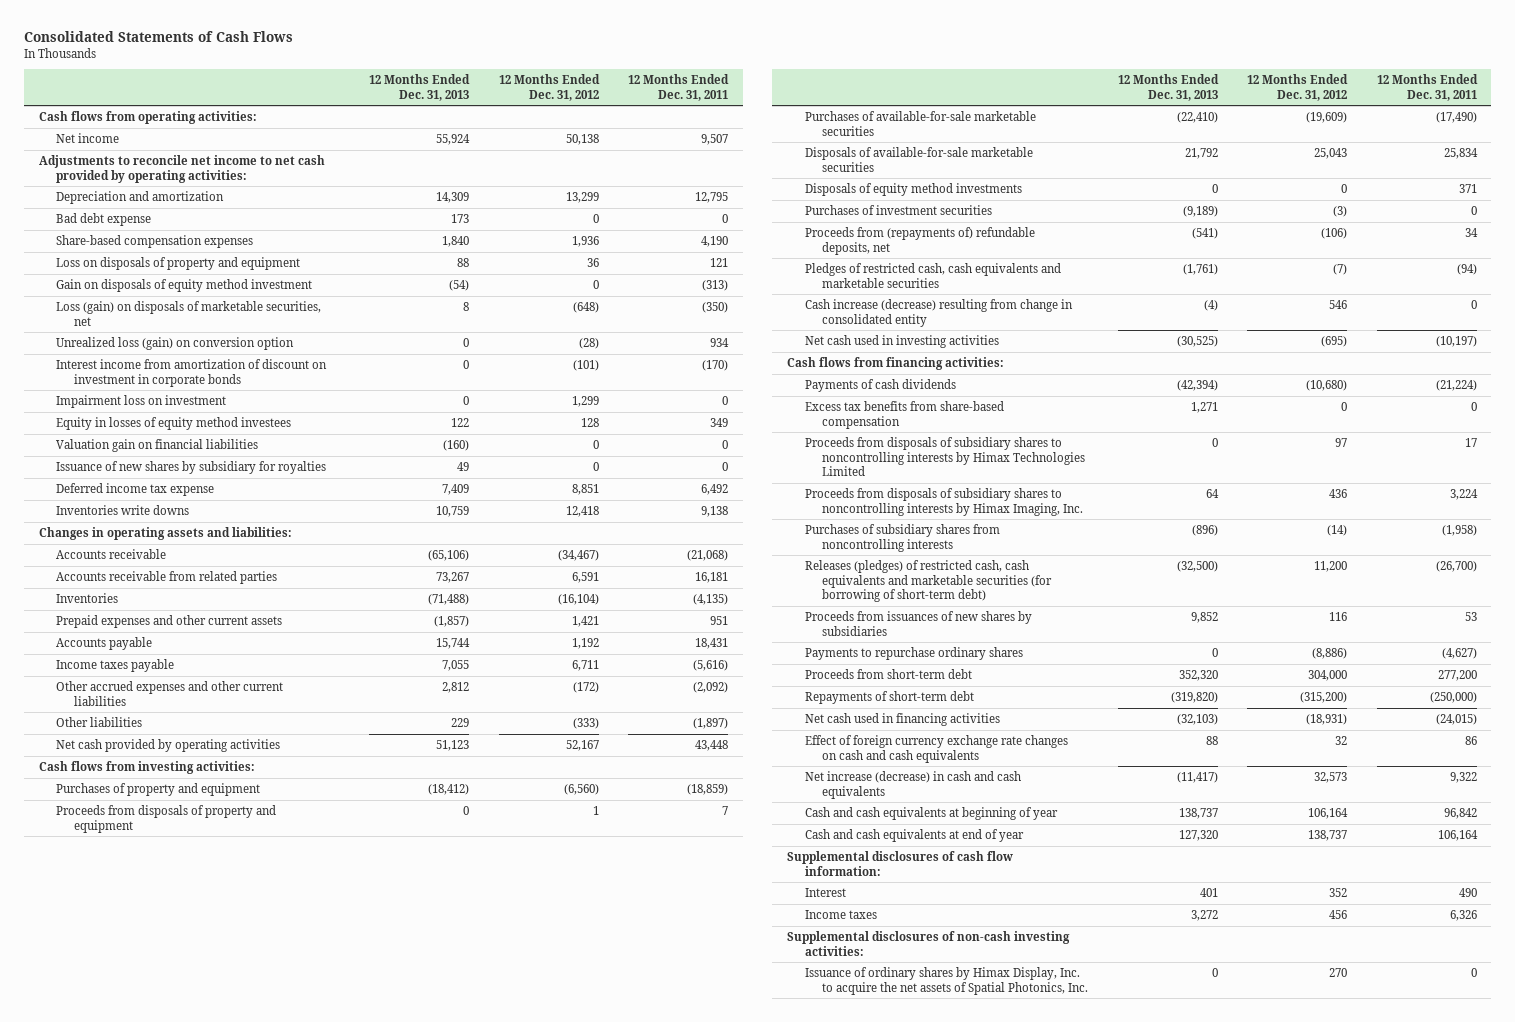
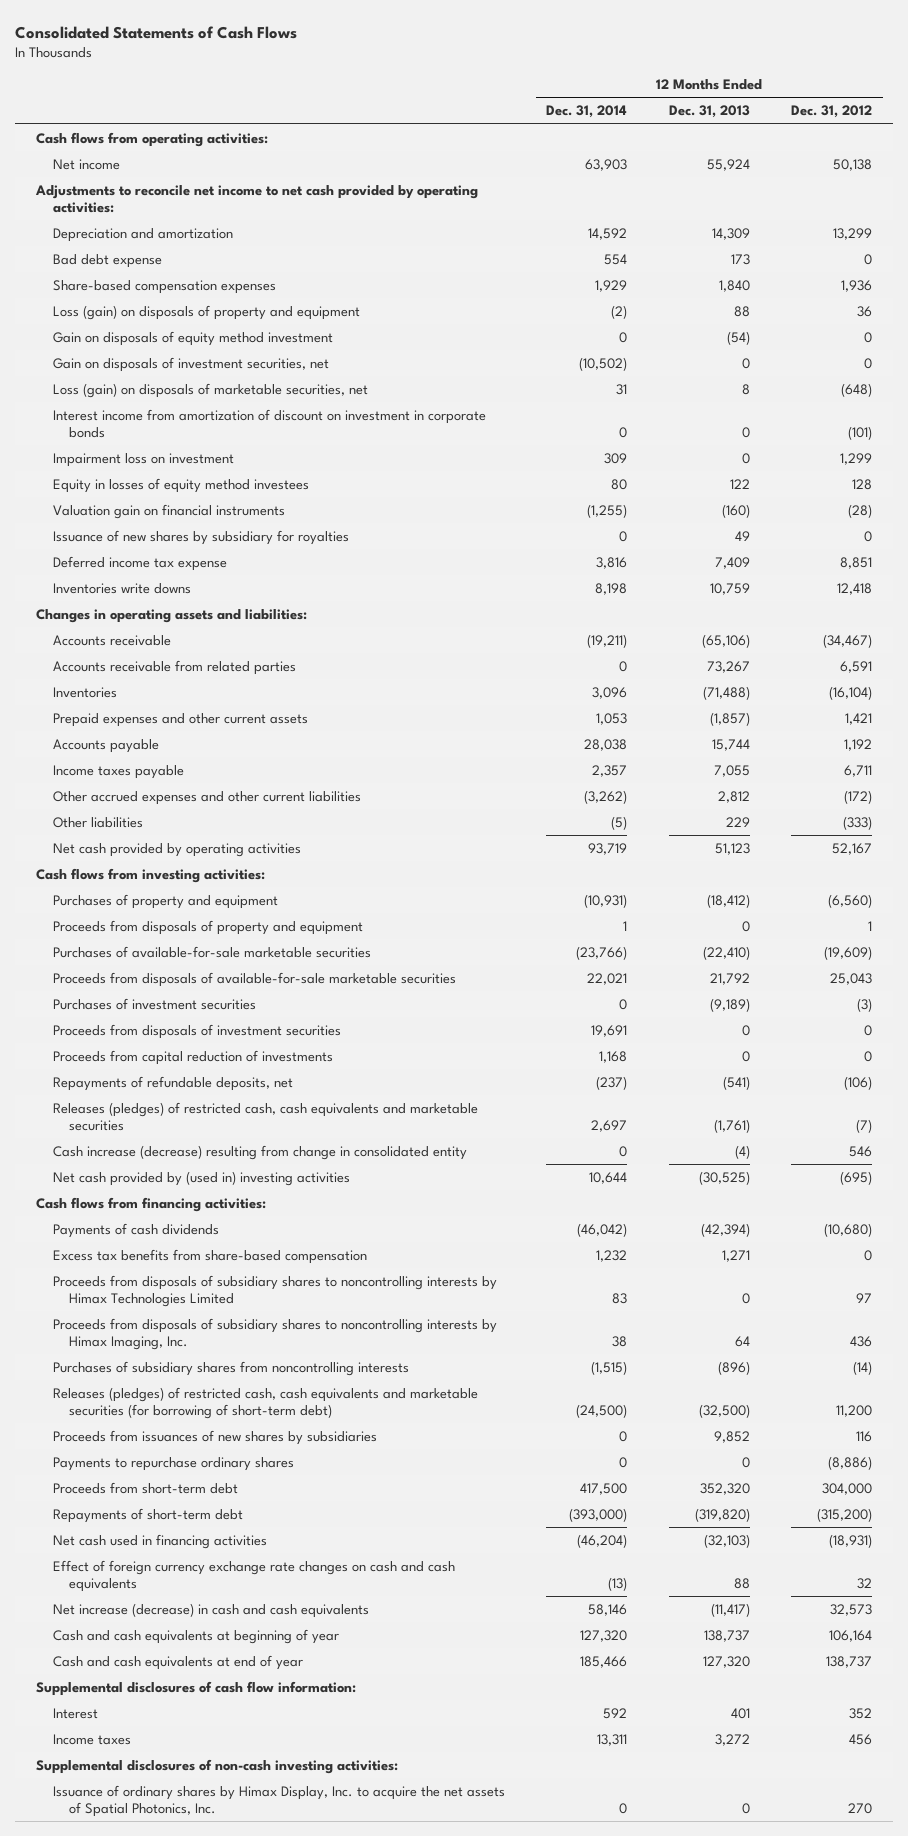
- | 12 Months Ended Dec. 31, 2013 | 12 Months Ended Dec. 31, 2012 | 12 Months Ended Dec. 31, 2011
+ | 12 Months Ended Dec. 31, 2014 | 12 Months Ended Dec. 31, 2013 | 12 Months Ended Dec. 31, 2012
- Loss on disposals of property and equipment | 88 | 36 | 121
+ Loss (gain) on disposals of property and equipment | (2) | 88 | 36
+ Gain on disposals of investment securities, net | (10,502) | 0 | 0
- Unrealized loss (gain) on conversion option | 0 | (28) | 934
- Valuation gain on financial liabilities | (160) | 0 | 0
+ Valuation gain on financial instruments | (1,255) | (160) | (28)
- Disposals of available-for-sale marketable securities | 21,792 | 25,043 | 25,834
- Disposals of equity method investments | 0 | 0 | 371
+ Proceeds from disposals of available-for-sale marketable securities | 22,021 | 21,792 | 25,043
- Proceeds from (repayments of) refundable deposits, net | (541) | (106) | 34
- Pledges of restricted cash, cash equivalents and marketable securities | (1,761) | (7) | (94)
+ Proceeds from disposals of investment securities | 19,691 | 0 | 0
+ Proceeds from capital reduction of investments | 1,168 | 0 | 0
+ Repayments of refundable deposits, net | (237) | (541) | (106)
+ Releases (pledges) of restricted cash, cash equivalents and marketable securities | 2,697 | (1,761) | (7)
- Net cash used in investing activities | (30,525) | (695) | (10,197)
+ Net cash provided by (used in) investing activities | 10,644 | (30,525) | (695)

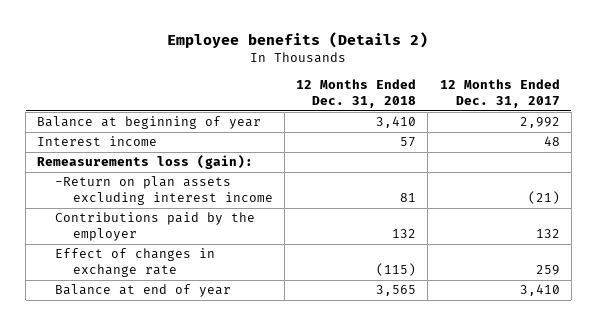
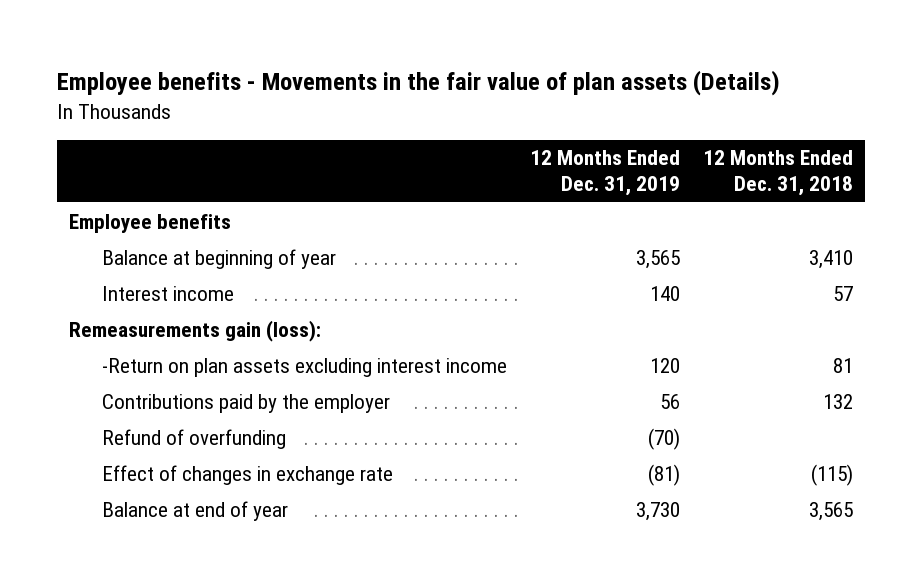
- Employee benefits (Details 2)
+ Employee benefits - Movements in the fair value of plan assets (Details)
- | 12 Months Ended Dec. 31, 2018 | 12 Months Ended Dec. 31, 2017
+ | 12 Months Ended Dec. 31, 2019 | 12 Months Ended Dec. 31, 2018
+ Employee benefits
- Remeasurements loss (gain):
+ Remeasurements gain (loss):
+ Refund of overfunding | (70) |

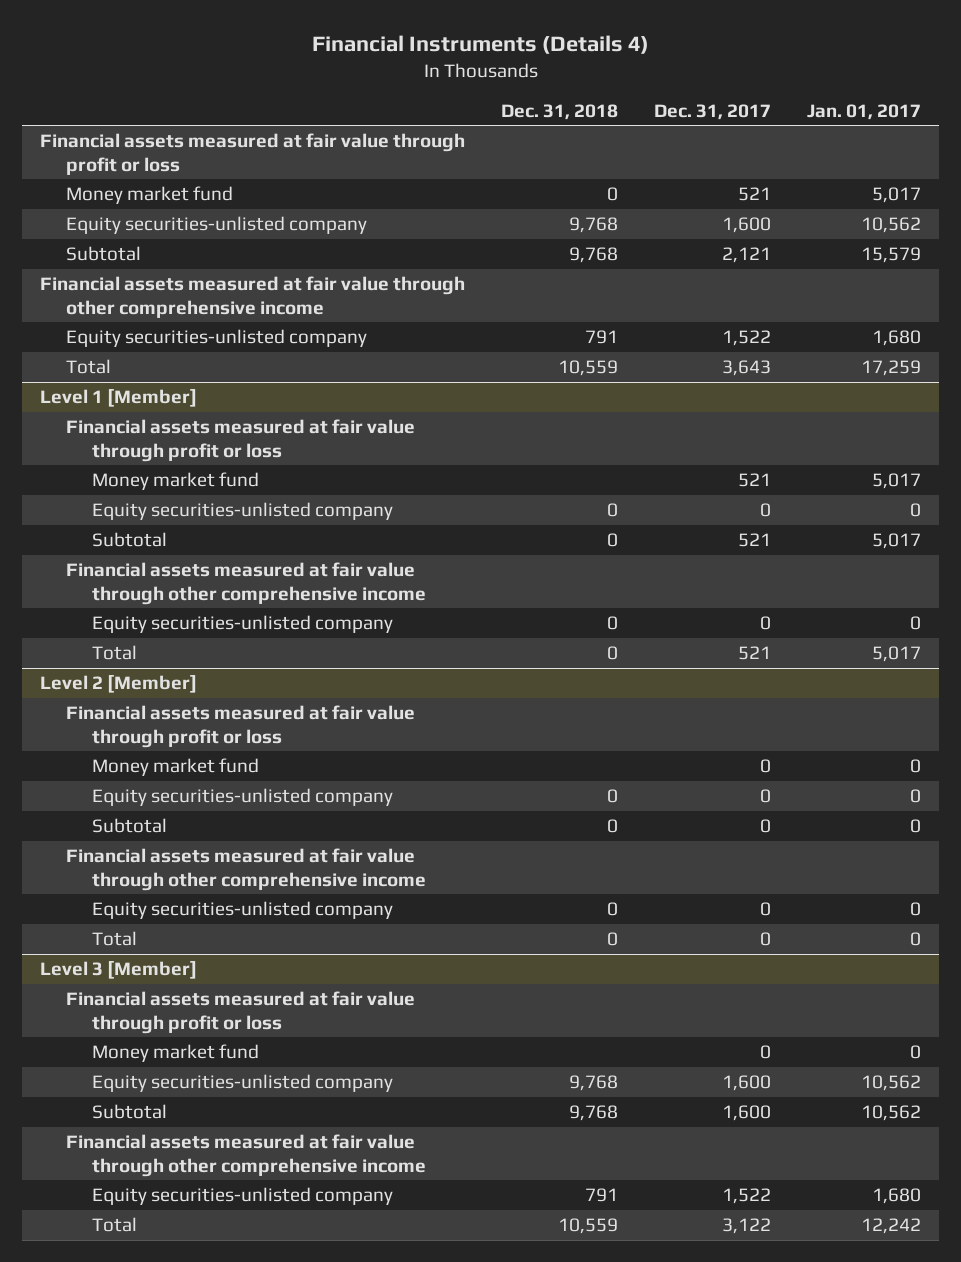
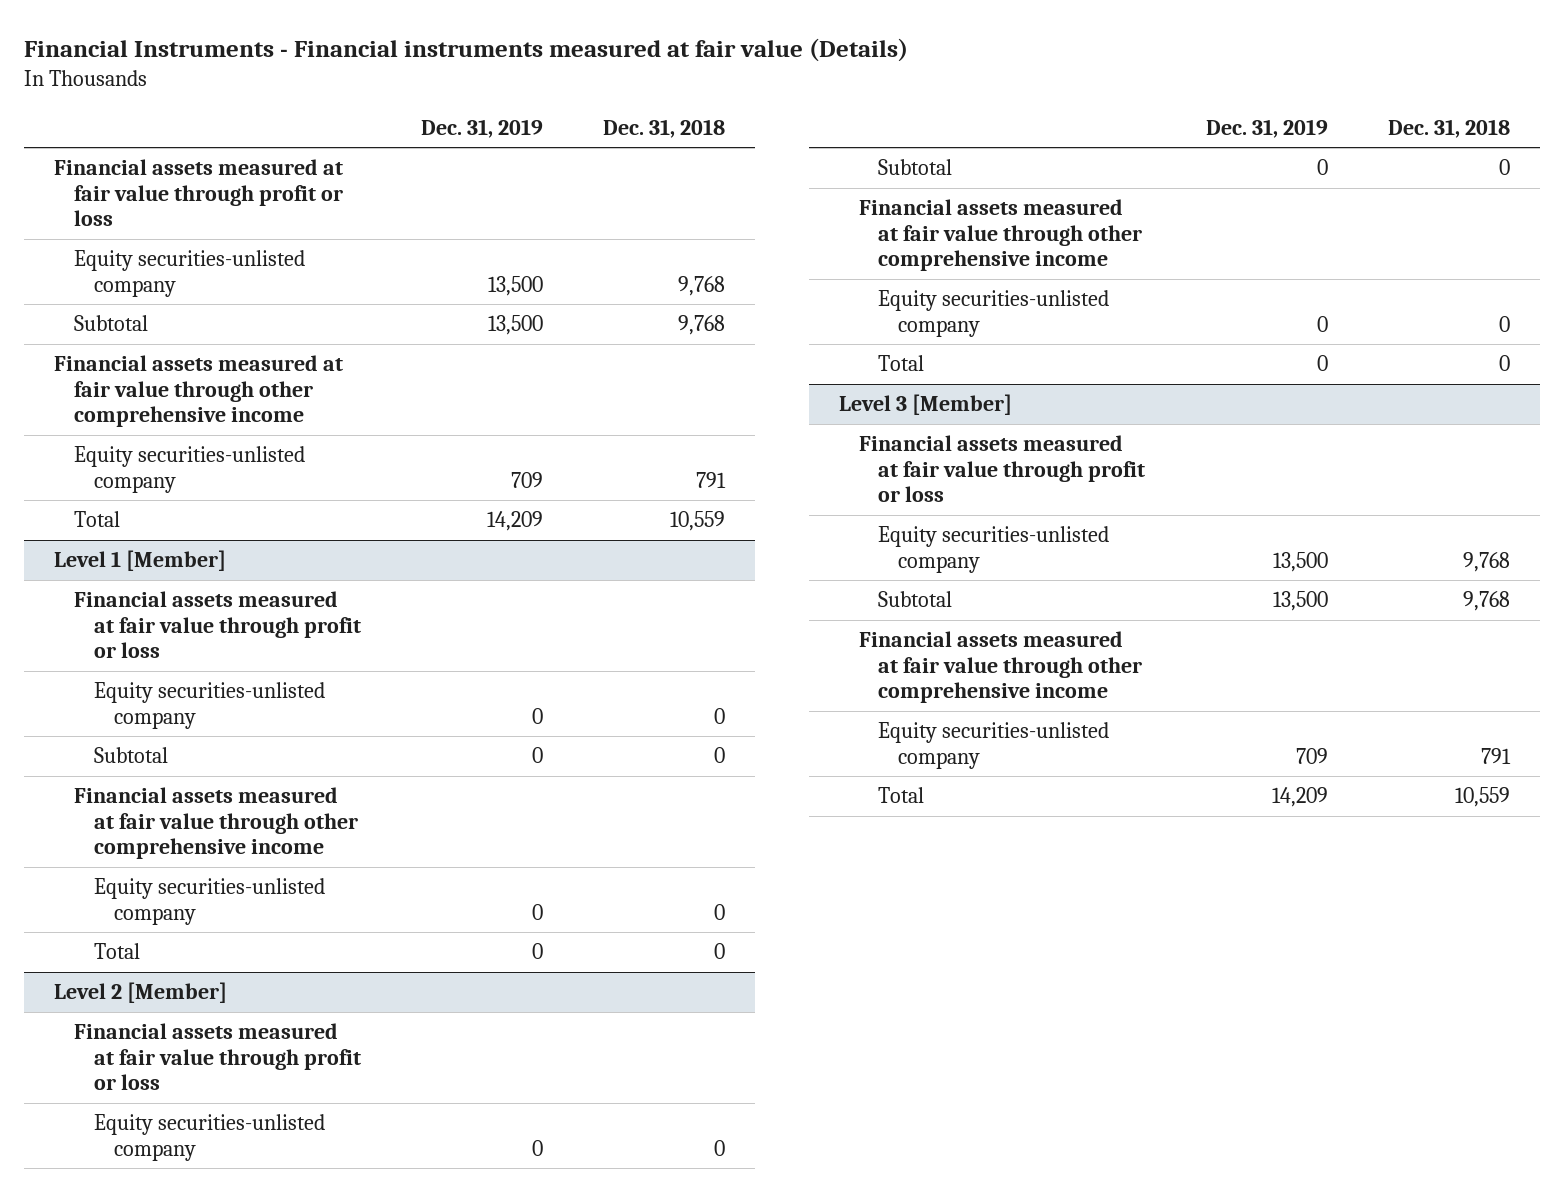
- Financial Instruments (Details 4)
+ Financial Instruments - Financial instruments measured at fair value (Details)
- | Dec. 31, 2018 | Dec. 31, 2017 | Jan. 01, 2017
+ | Dec. 31, 2019 | Dec. 31, 2018
- Money market fund | 0 | 521 | 5,017
@ Level 1 [Member]
- Money market fund | | 521 | 5,017
@ Level 2 [Member]
- Money market fund | | 0 | 0
@ Level 3 [Member]
- Money market fund | | 0 | 0

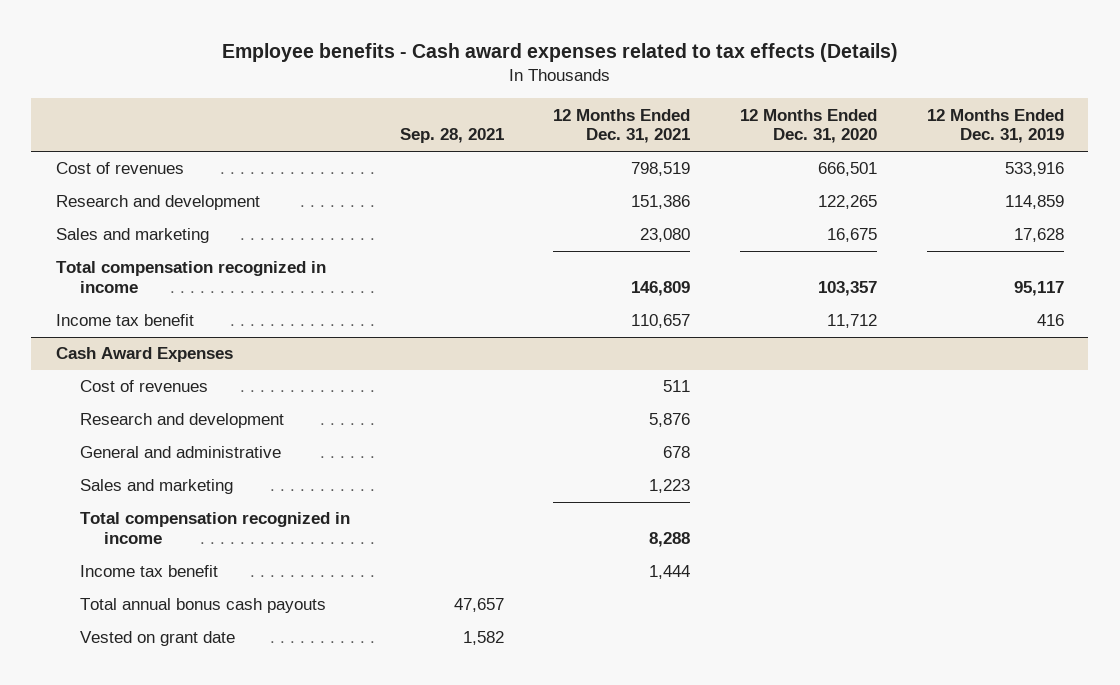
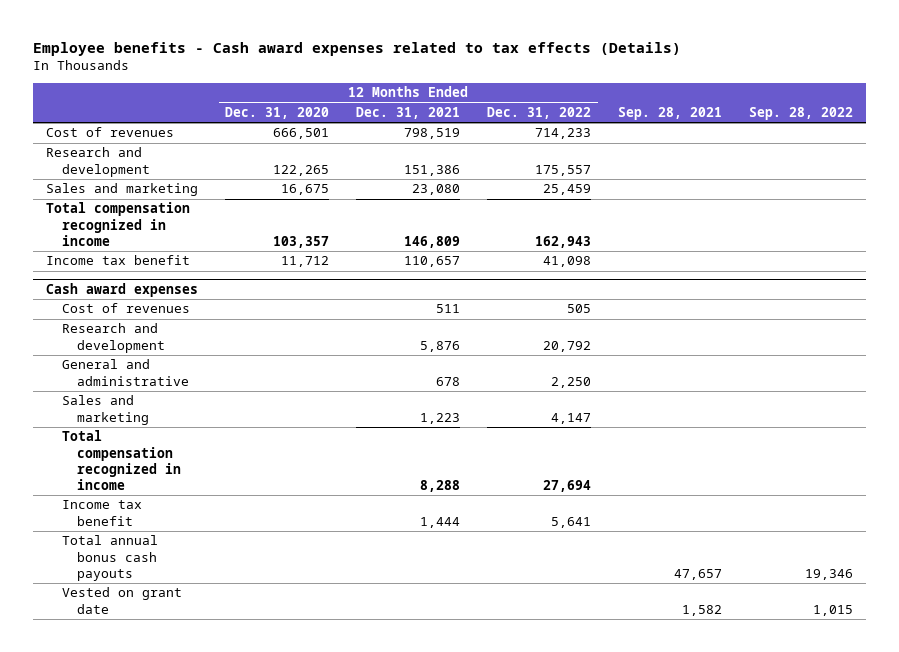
- | Sep. 28, 2021 | 12 Months Ended Dec. 31, 2021 | 12 Months Ended Dec. 31, 2020 | 12 Months Ended Dec. 31, 2019
+ | 12 Months Ended Dec. 31, 2020 | 12 Months Ended Dec. 31, 2021 | 12 Months Ended Dec. 31, 2022 | Sep. 28, 2021 | Sep. 28, 2022
- Cash Award Expenses
+ Cash award expenses

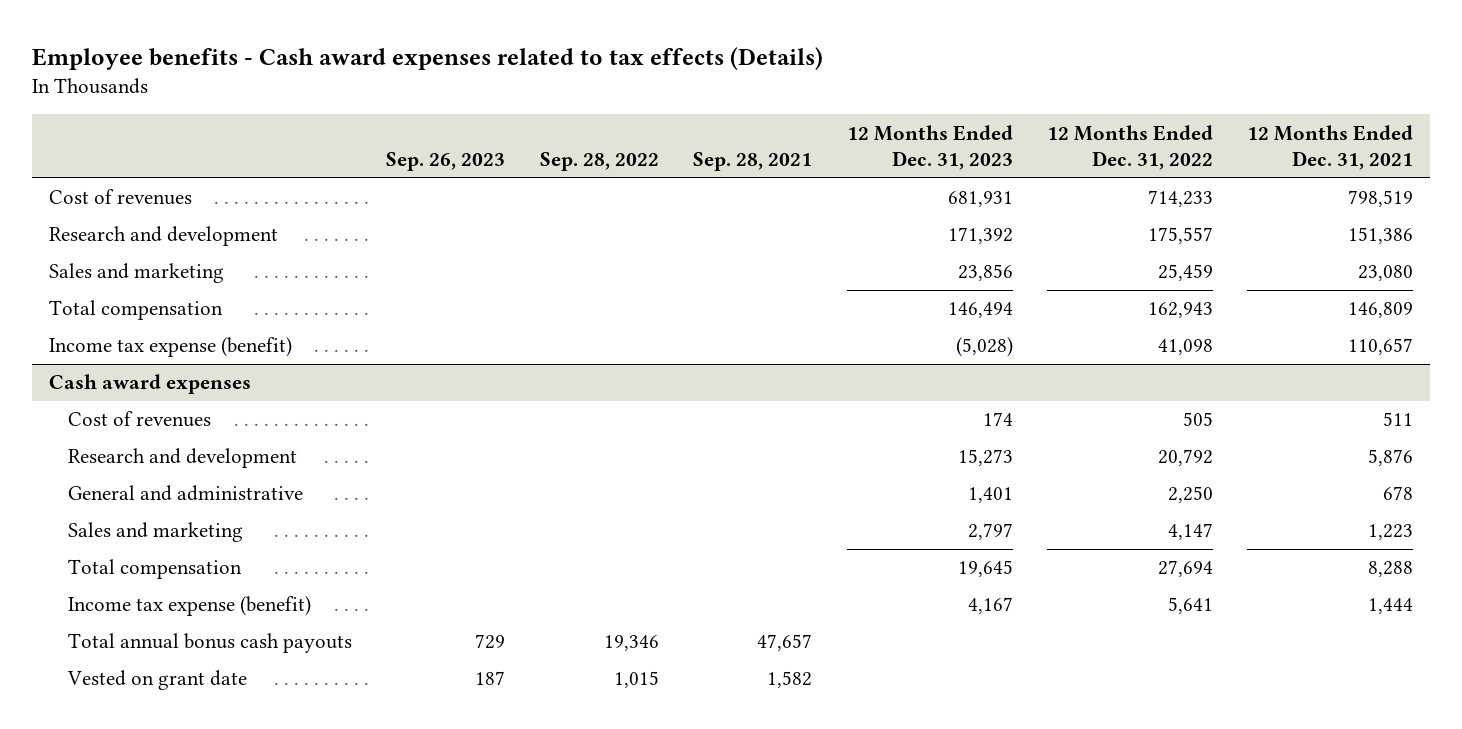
- | 12 Months Ended Dec. 31, 2020 | 12 Months Ended Dec. 31, 2021 | 12 Months Ended Dec. 31, 2022 | Sep. 28, 2021 | Sep. 28, 2022
+ | Sep. 26, 2023 | Sep. 28, 2022 | Sep. 28, 2021 | 12 Months Ended Dec. 31, 2023 | 12 Months Ended Dec. 31, 2022 | 12 Months Ended Dec. 31, 2021
- Total compensation recognized in income | 103,357 | 146,809 | 162,943 | |
- Income tax benefit | 11,712 | 110,657 | 41,098 | |
+ Total compensation | | | | 146,494 | 162,943 | 146,809
+ Income tax expense (benefit) | | | | (5,028) | 41,098 | 110,657
@ Cash award expenses
- Total compensation recognized in income | | 8,288 | 27,694 | |
- Income tax benefit | | 1,444 | 5,641 | |
+ Total compensation | | | | 19,645 | 27,694 | 8,288
+ Income tax expense (benefit) | | | | 4,167 | 5,641 | 1,444

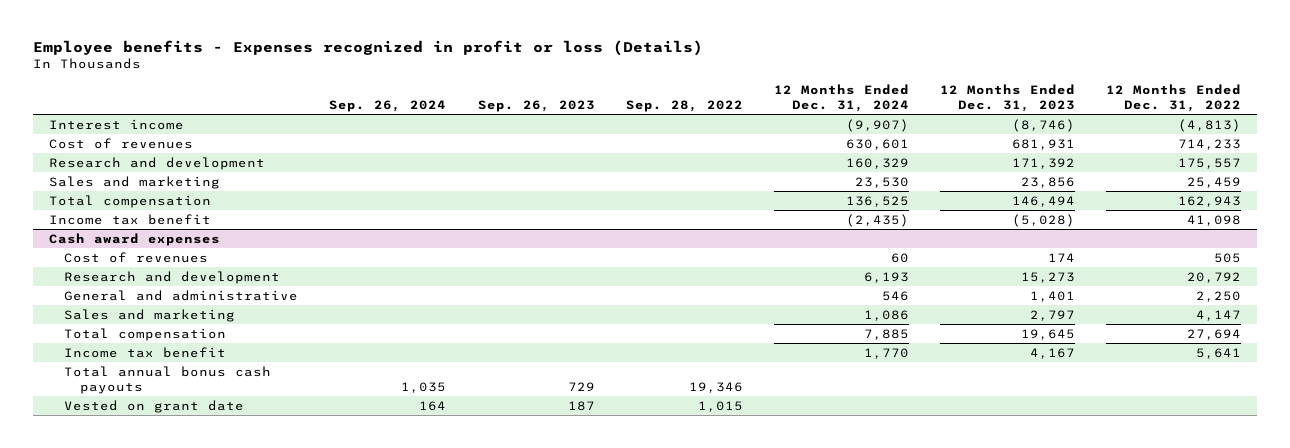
- Employee benefits - Cash award expenses related to tax effects (Details)
+ Employee benefits - Expenses recognized in profit or loss (Details)
- | Sep. 26, 2023 | Sep. 28, 2022 | Sep. 28, 2021 | 12 Months Ended Dec. 31, 2023 | 12 Months Ended Dec. 31, 2022 | 12 Months Ended Dec. 31, 2021
+ | Sep. 26, 2024 | Sep. 26, 2023 | Sep. 28, 2022 | 12 Months Ended Dec. 31, 2024 | 12 Months Ended Dec. 31, 2023 | 12 Months Ended Dec. 31, 2022
+ Interest income | | | | (9,907) | (8,746) | (4,813)
- Income tax expense (benefit) | | | | (5,028) | 41,098 | 110,657
+ Income tax benefit | | | | (2,435) | (5,028) | 41,098
@ Cash award expenses
- Income tax expense (benefit) | | | | 4,167 | 5,641 | 1,444
+ Income tax benefit | | | | 1,770 | 4,167 | 5,641

